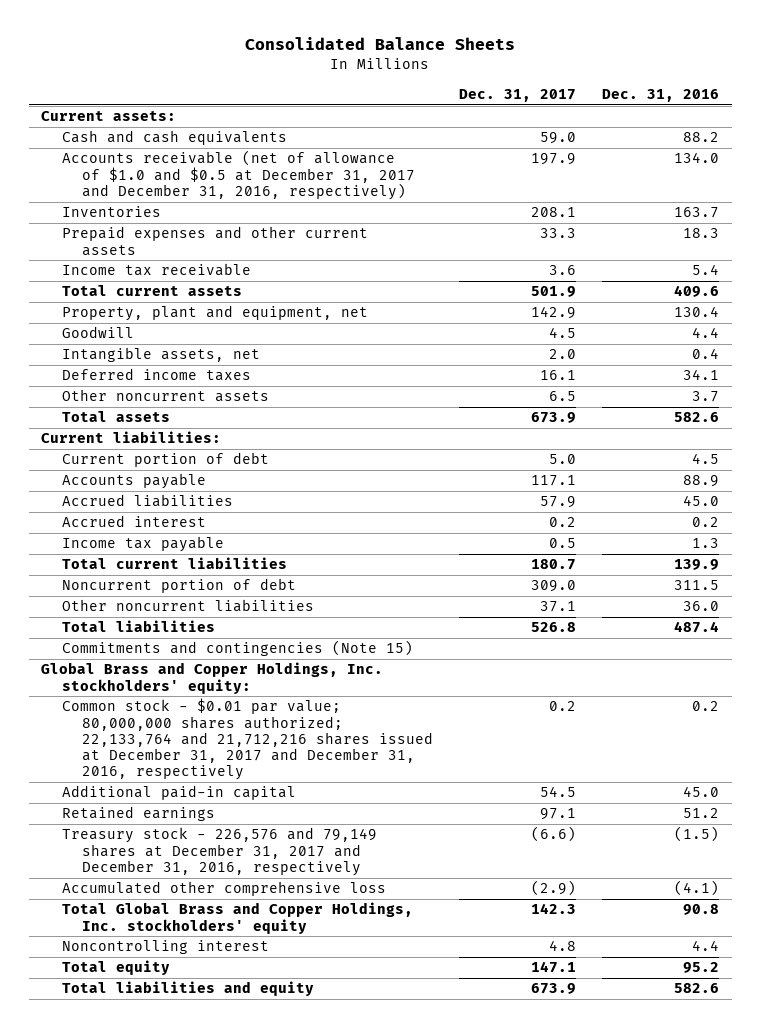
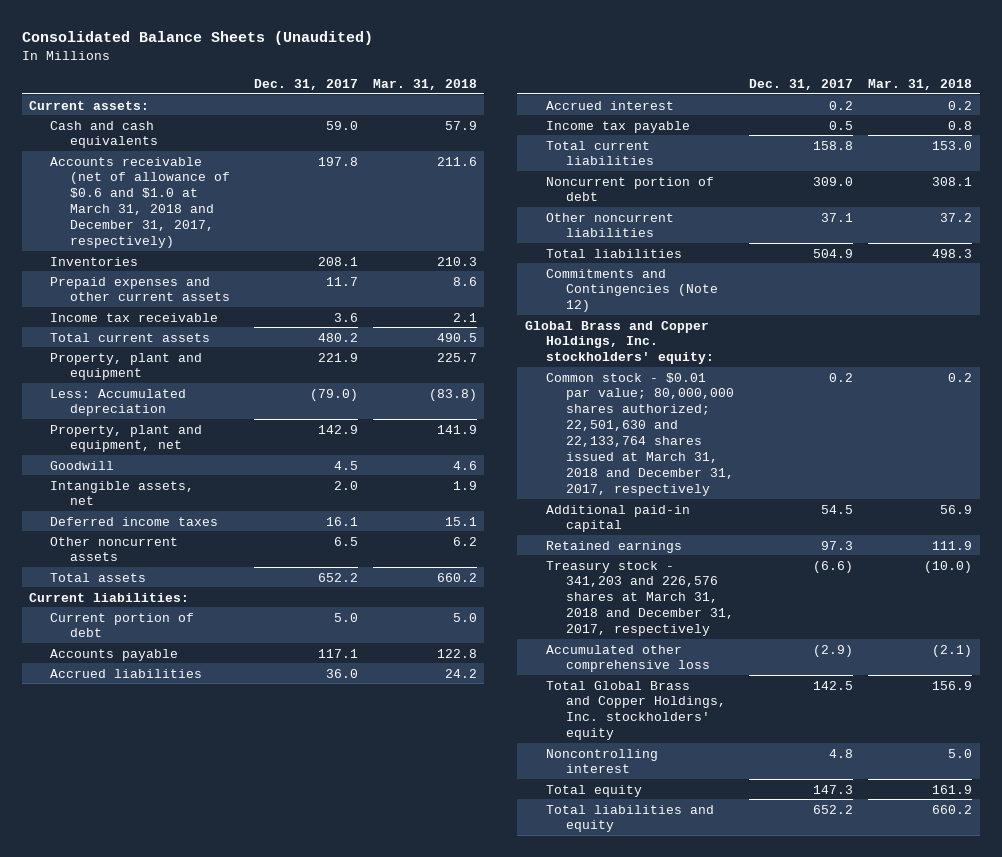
- Consolidated Balance Sheets
+ Consolidated Balance Sheets (Unaudited)
- | Dec. 31, 2017 | Dec. 31, 2016
+ | Dec. 31, 2017 | Mar. 31, 2018
- Accounts receivable (net of allowance of $1.0 and $0.5 at December 31, 2017 and December 31, 2016, respectively) | 197.9 | 134.0
+ Accounts receivable (net of allowance of $0.6 and $1.0 at March 31, 2018 and December 31, 2017, respectively) | 197.8 | 211.6
- Prepaid expenses and other current assets | 33.3 | 18.3
+ Prepaid expenses and other current assets | 11.7 | 8.6
- Total current assets | 501.9 | 409.6
+ Total current assets | 480.2 | 490.5
+ Property, plant and equipment | 221.9 | 225.7
+ Less: Accumulated depreciation | (79.0) | (83.8)
- Total assets | 673.9 | 582.6
+ Total assets | 652.2 | 660.2
- Accrued liabilities | 57.9 | 45.0
+ Accrued liabilities | 36.0 | 24.2
- Total current liabilities | 180.7 | 139.9
+ Total current liabilities | 158.8 | 153.0
- Total liabilities | 526.8 | 487.4
- Commitments and contingencies (Note 15)
+ Total liabilities | 504.9 | 498.3
+ Commitments and Contingencies (Note 12)
- Common stock - $0.01 par value; 80,000,000 shares authorized; 22,133,764 and 21,712,216 shares issued at December 31, 2017 and December 31, 2016, respectively | 0.2 | 0.2
+ Common stock - $0.01 par value; 80,000,000 shares authorized; 22,501,630 and 22,133,764 shares issued at March 31, 2018 and December 31, 2017, respectively | 0.2 | 0.2
- Retained earnings | 97.1 | 51.2
- Treasury stock - 226,576 and 79,149 shares at December 31, 2017 and December 31, 2016, respectively | (6.6) | (1.5)
+ Retained earnings | 97.3 | 111.9
+ Treasury stock - 341,203 and 226,576 shares at March 31, 2018 and December 31, 2017, respectively | (6.6) | (10.0)
- Total Global Brass and Copper Holdings, Inc. stockholders' equity | 142.3 | 90.8
+ Total Global Brass and Copper Holdings, Inc. stockholders' equity | 142.5 | 156.9
- Total equity | 147.1 | 95.2
- Total liabilities and equity | 673.9 | 582.6
+ Total equity | 147.3 | 161.9
+ Total liabilities and equity | 652.2 | 660.2

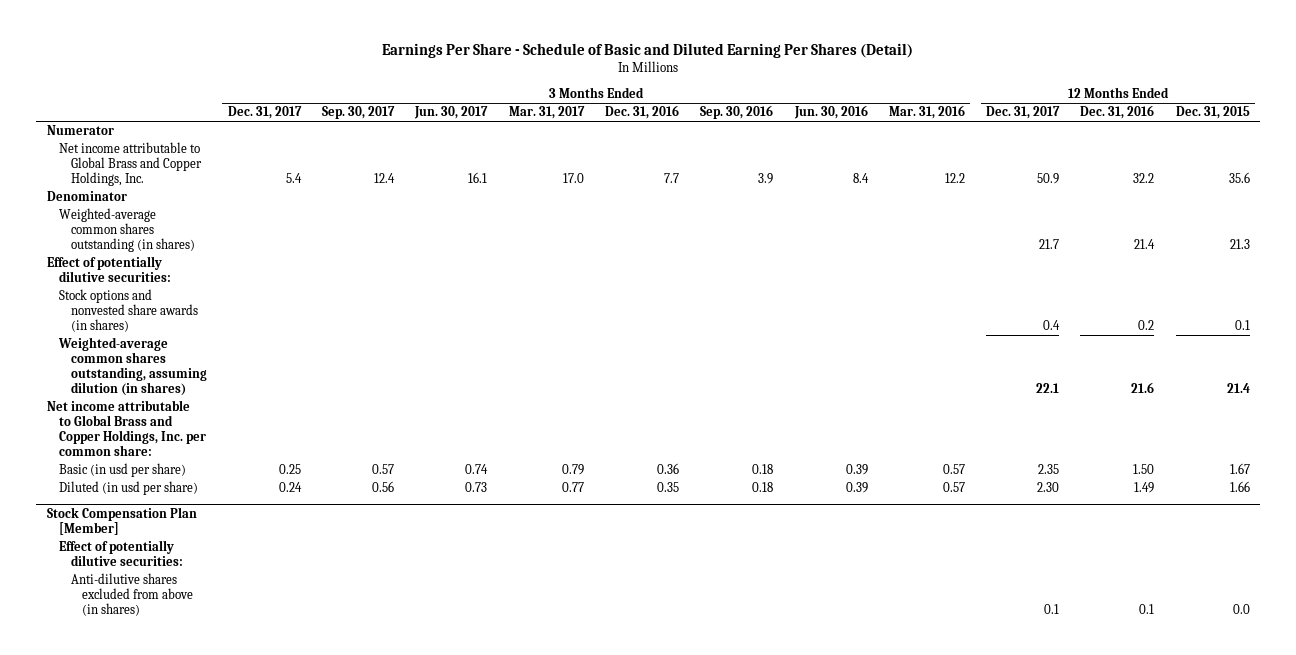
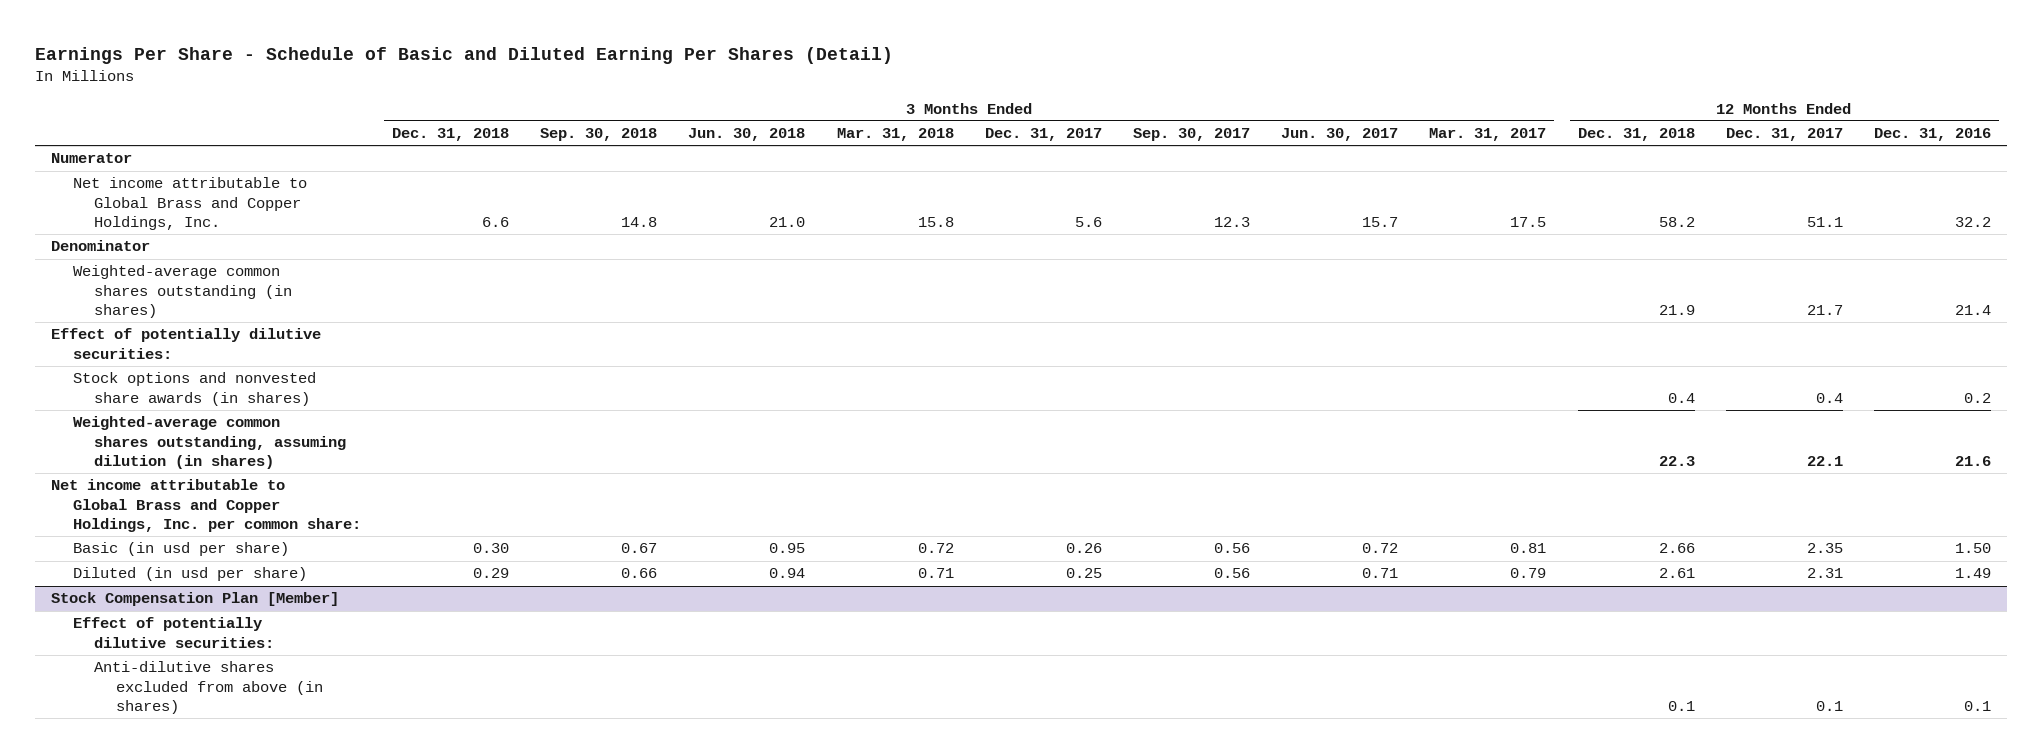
- | 3 Months Ended Dec. 31, 2017 | 3 Months Ended Sep. 30, 2017 | 3 Months Ended Jun. 30, 2017 | 3 Months Ended Mar. 31, 2017 | 3 Months Ended Dec. 31, 2016 | 3 Months Ended Sep. 30, 2016 | 3 Months Ended Jun. 30, 2016 | 3 Months Ended Mar. 31, 2016 | 12 Months Ended Dec. 31, 2017 | 12 Months Ended Dec. 31, 2016 | 12 Months Ended Dec. 31, 2015
+ | 3 Months Ended Dec. 31, 2018 | 3 Months Ended Sep. 30, 2018 | 3 Months Ended Jun. 30, 2018 | 3 Months Ended Mar. 31, 2018 | 3 Months Ended Dec. 31, 2017 | 3 Months Ended Sep. 30, 2017 | 3 Months Ended Jun. 30, 2017 | 3 Months Ended Mar. 31, 2017 | 12 Months Ended Dec. 31, 2018 | 12 Months Ended Dec. 31, 2017 | 12 Months Ended Dec. 31, 2016
- Net income attributable to Global Brass and Copper Holdings, Inc. | 5.4 | 12.4 | 16.1 | 17.0 | 7.7 | 3.9 | 8.4 | 12.2 | 50.9 | 32.2 | 35.6
+ Net income attributable to Global Brass and Copper Holdings, Inc. | 6.6 | 14.8 | 21.0 | 15.8 | 5.6 | 12.3 | 15.7 | 17.5 | 58.2 | 51.1 | 32.2
- Basic (in usd per share) | 0.25 | 0.57 | 0.74 | 0.79 | 0.36 | 0.18 | 0.39 | 0.57 | 2.35 | 1.50 | 1.67
- Diluted (in usd per share) | 0.24 | 0.56 | 0.73 | 0.77 | 0.35 | 0.18 | 0.39 | 0.57 | 2.30 | 1.49 | 1.66
+ Basic (in usd per share) | 0.30 | 0.67 | 0.95 | 0.72 | 0.26 | 0.56 | 0.72 | 0.81 | 2.66 | 2.35 | 1.50
+ Diluted (in usd per share) | 0.29 | 0.66 | 0.94 | 0.71 | 0.25 | 0.56 | 0.71 | 0.79 | 2.61 | 2.31 | 1.49

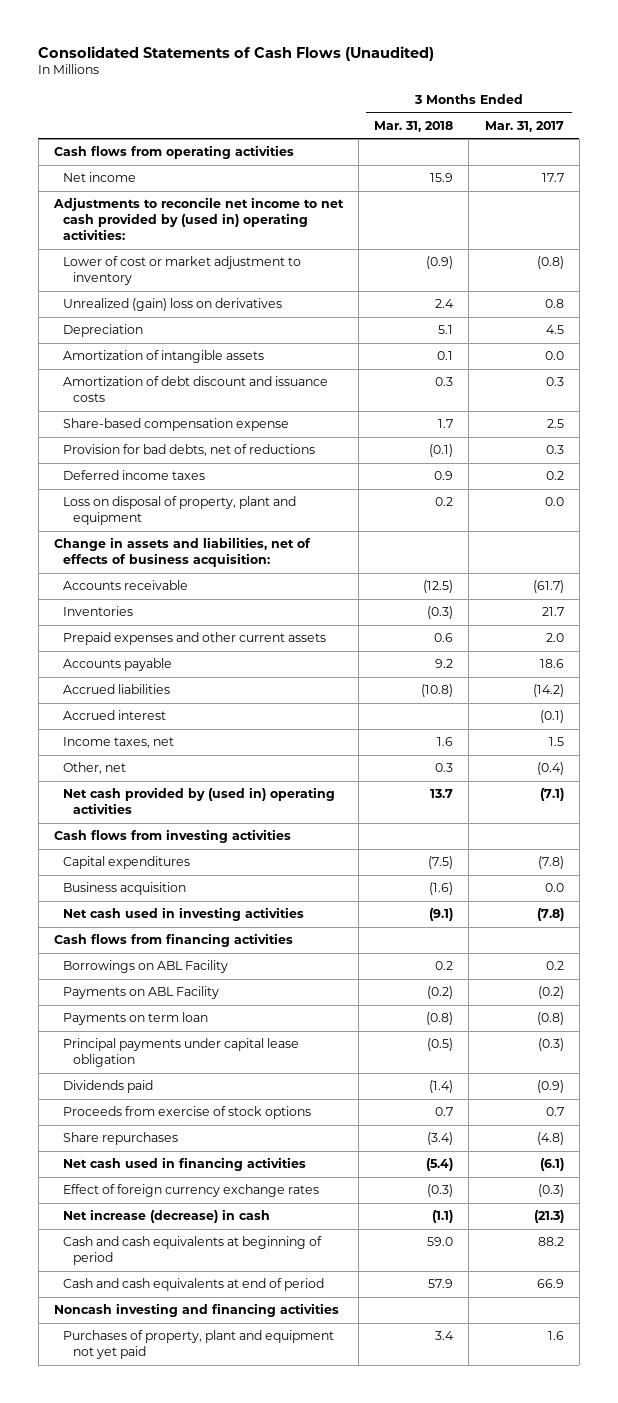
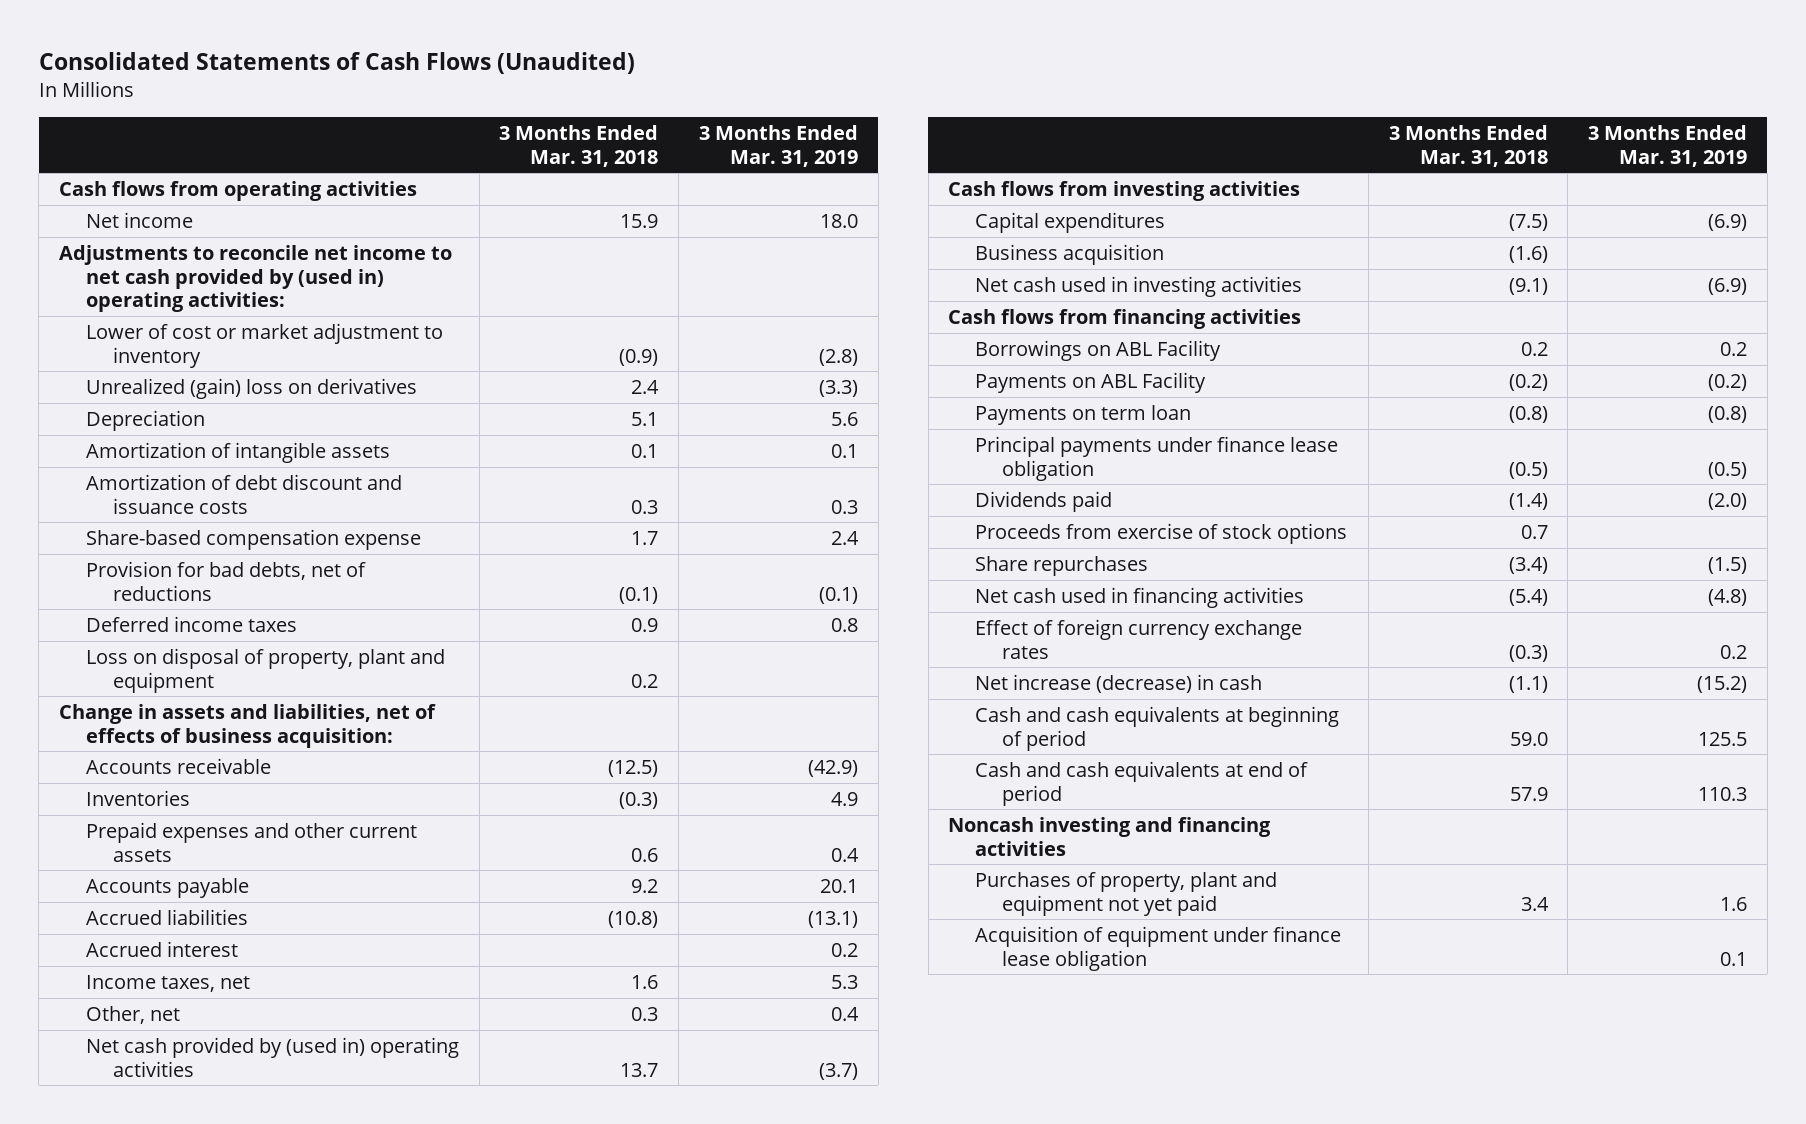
- | 3 Months Ended Mar. 31, 2018 | 3 Months Ended Mar. 31, 2017
+ | 3 Months Ended Mar. 31, 2018 | 3 Months Ended Mar. 31, 2019
- Principal payments under capital lease obligation | (0.5) | (0.3)
+ Principal payments under finance lease obligation | (0.5) | (0.5)
+ Acquisition of equipment under finance lease obligation | | 0.1

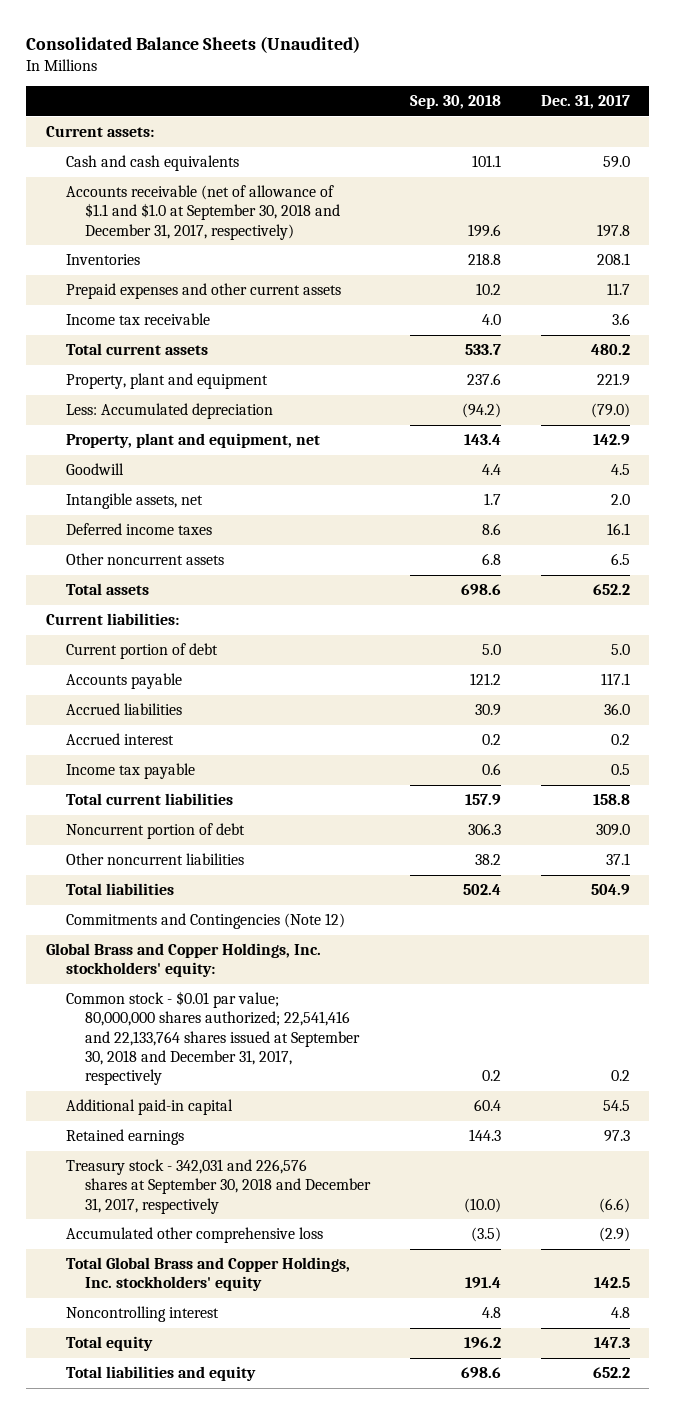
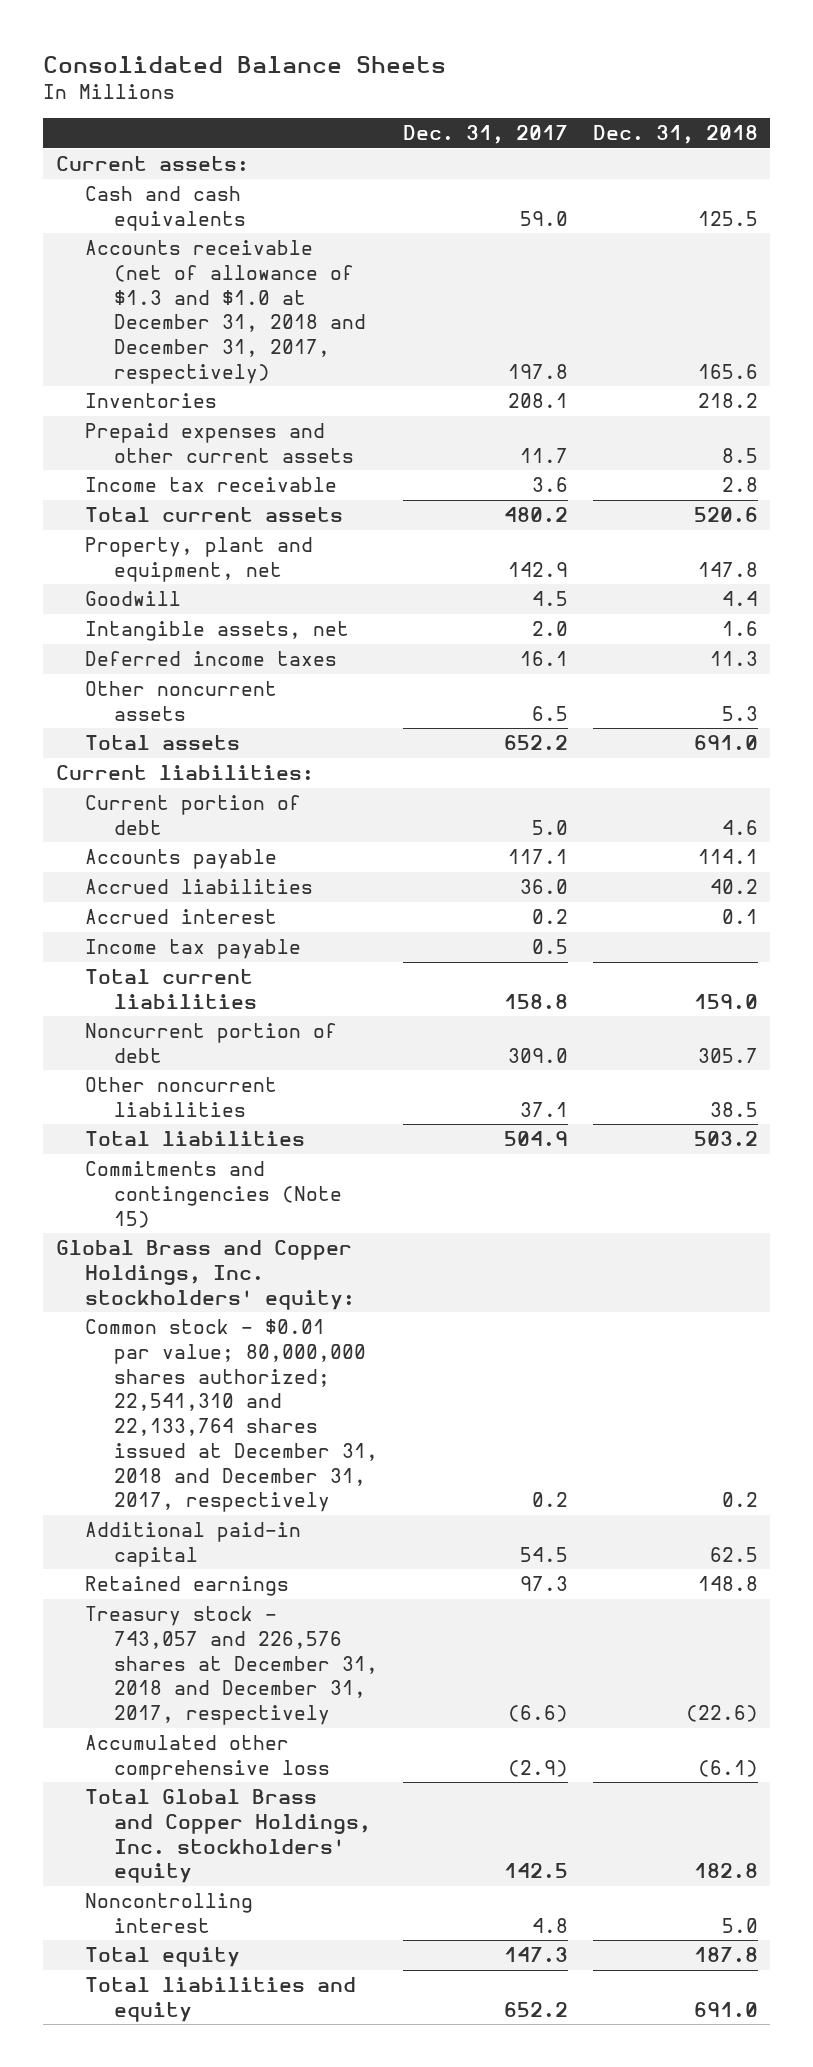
- Consolidated Balance Sheets (Unaudited)
+ Consolidated Balance Sheets
- | Sep. 30, 2018 | Dec. 31, 2017
+ | Dec. 31, 2017 | Dec. 31, 2018
- Accounts receivable (net of allowance of $1.1 and $1.0 at September 30, 2018 and December 31, 2017, respectively) | 199.6 | 197.8
+ Accounts receivable (net of allowance of $1.3 and $1.0 at December 31, 2018 and December 31, 2017, respectively) | 197.8 | 165.6
- Property, plant and equipment | 237.6 | 221.9
- Less: Accumulated depreciation | (94.2) | (79.0)
- Commitments and Contingencies (Note 12)
+ Commitments and contingencies (Note 15)
- Common stock - $0.01 par value; 80,000,000 shares authorized; 22,541,416 and 22,133,764 shares issued at September 30, 2018 and December 31, 2017, respectively | 0.2 | 0.2
+ Common stock - $0.01 par value; 80,000,000 shares authorized; 22,541,310 and 22,133,764 shares issued at December 31, 2018 and December 31, 2017, respectively | 0.2 | 0.2
- Treasury stock - 342,031 and 226,576 shares at September 30, 2018 and December 31, 2017, respectively | (10.0) | (6.6)
+ Treasury stock - 743,057 and 226,576 shares at December 31, 2018 and December 31, 2017, respectively | (6.6) | (22.6)

